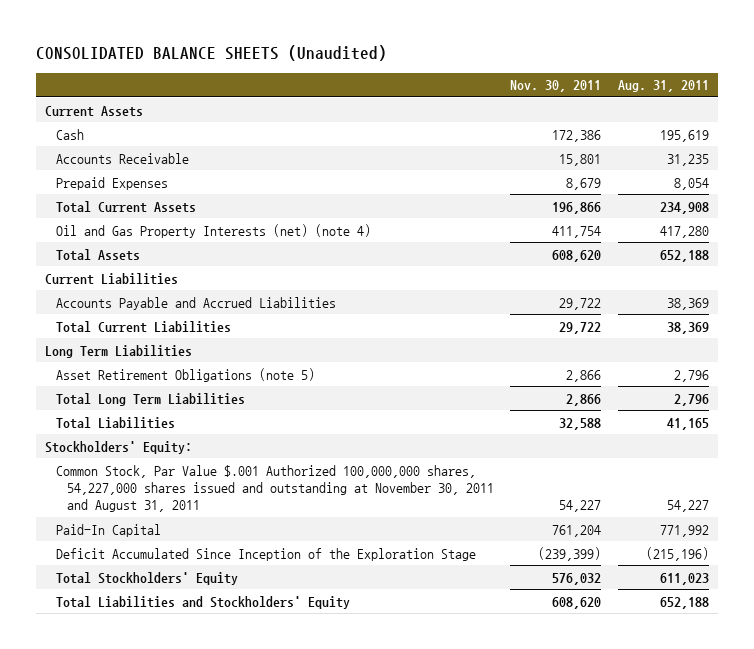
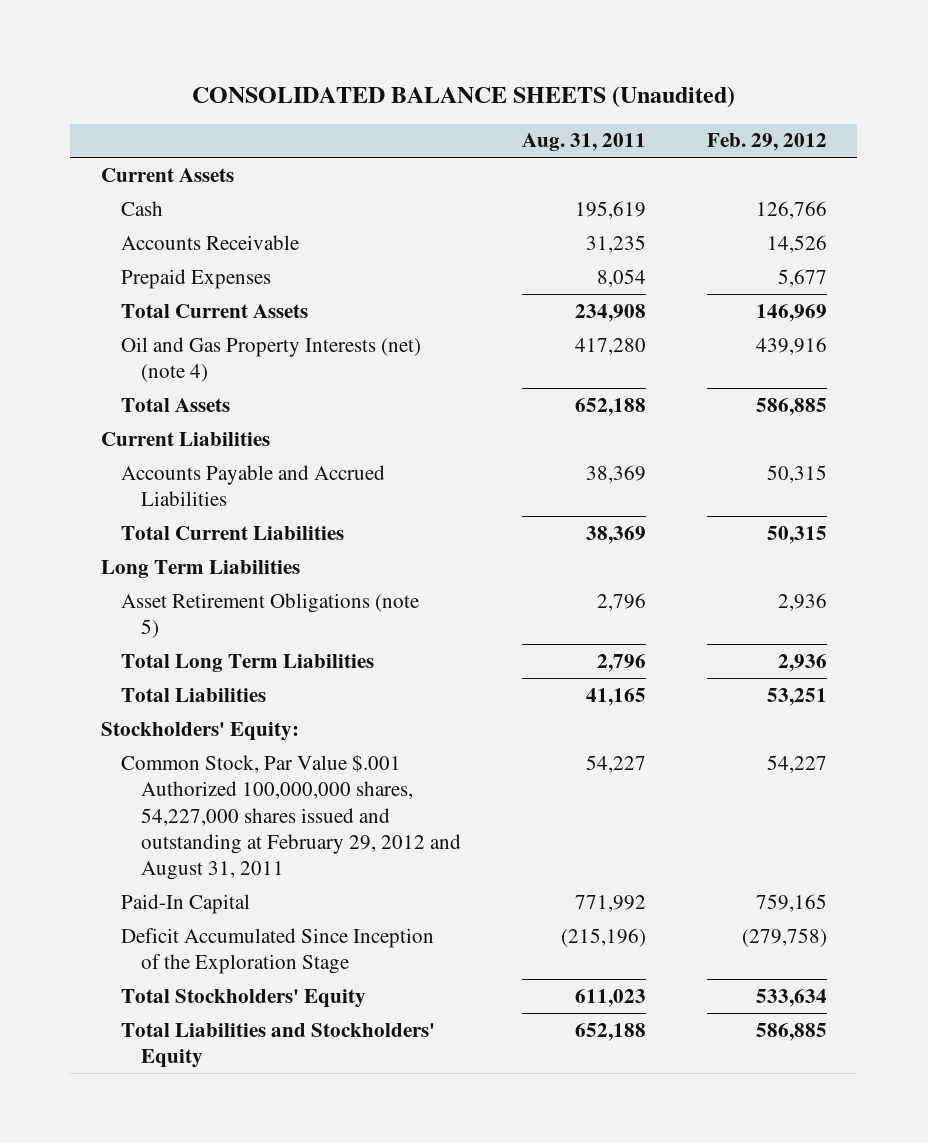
- | Nov. 30, 2011 | Aug. 31, 2011
+ | Aug. 31, 2011 | Feb. 29, 2012
- Common Stock, Par Value $.001 Authorized 100,000,000 shares, 54,227,000 shares issued and outstanding at November 30, 2011 and August 31, 2011 | 54,227 | 54,227
+ Common Stock, Par Value $.001 Authorized 100,000,000 shares, 54,227,000 shares issued and outstanding at February 29, 2012 and August 31, 2011 | 54,227 | 54,227

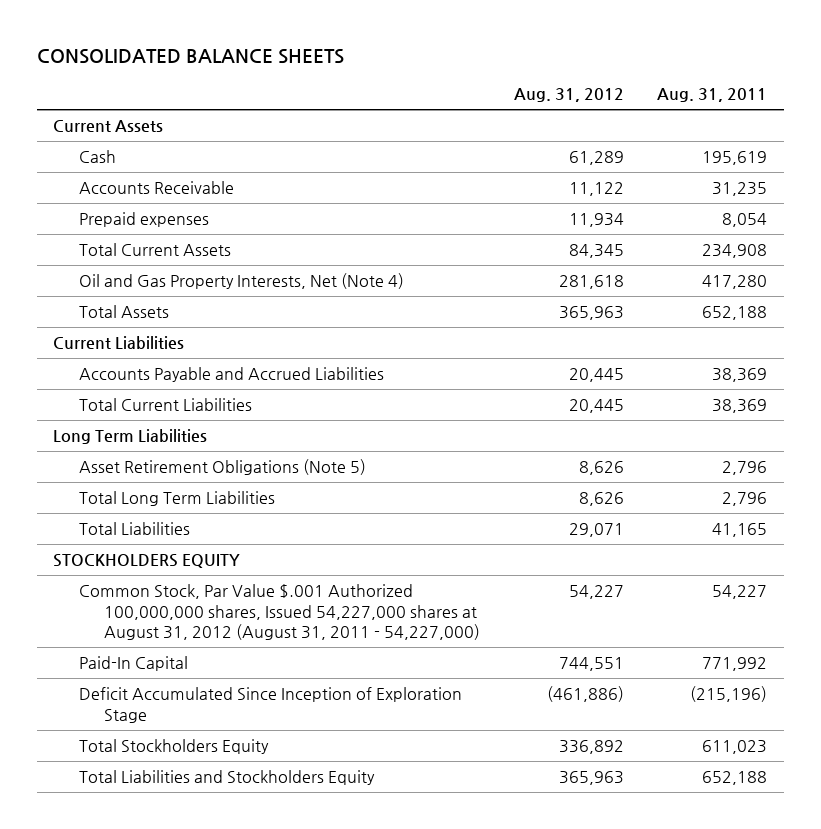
- CONSOLIDATED BALANCE SHEETS (Unaudited)
+ CONSOLIDATED BALANCE SHEETS
- | Aug. 31, 2011 | Feb. 29, 2012
+ | Aug. 31, 2012 | Aug. 31, 2011
- Prepaid Expenses | 8,054 | 5,677
+ Prepaid expenses | 11,934 | 8,054
- Oil and Gas Property Interests (net) (note 4) | 417,280 | 439,916
+ Oil and Gas Property Interests, Net (Note 4) | 281,618 | 417,280
- Asset Retirement Obligations (note 5) | 2,796 | 2,936
+ Asset Retirement Obligations (Note 5) | 8,626 | 2,796
- Stockholders' Equity:
- Common Stock, Par Value $.001 Authorized 100,000,000 shares, 54,227,000 shares issued and outstanding at February 29, 2012 and August 31, 2011 | 54,227 | 54,227
+ STOCKHOLDERS EQUITY
+ Common Stock, Par Value $.001 Authorized 100,000,000 shares, Issued 54,227,000 shares at August 31, 2012 (August 31, 2011 - 54,227,000) | 54,227 | 54,227
- Deficit Accumulated Since Inception of the Exploration Stage | (215,196) | (279,758)
- Total Stockholders' Equity | 611,023 | 533,634
- Total Liabilities and Stockholders' Equity | 652,188 | 586,885
+ Deficit Accumulated Since Inception of Exploration Stage | (461,886) | (215,196)
+ Total Stockholders Equity | 336,892 | 611,023
+ Total Liabilities and Stockholders Equity | 365,963 | 652,188

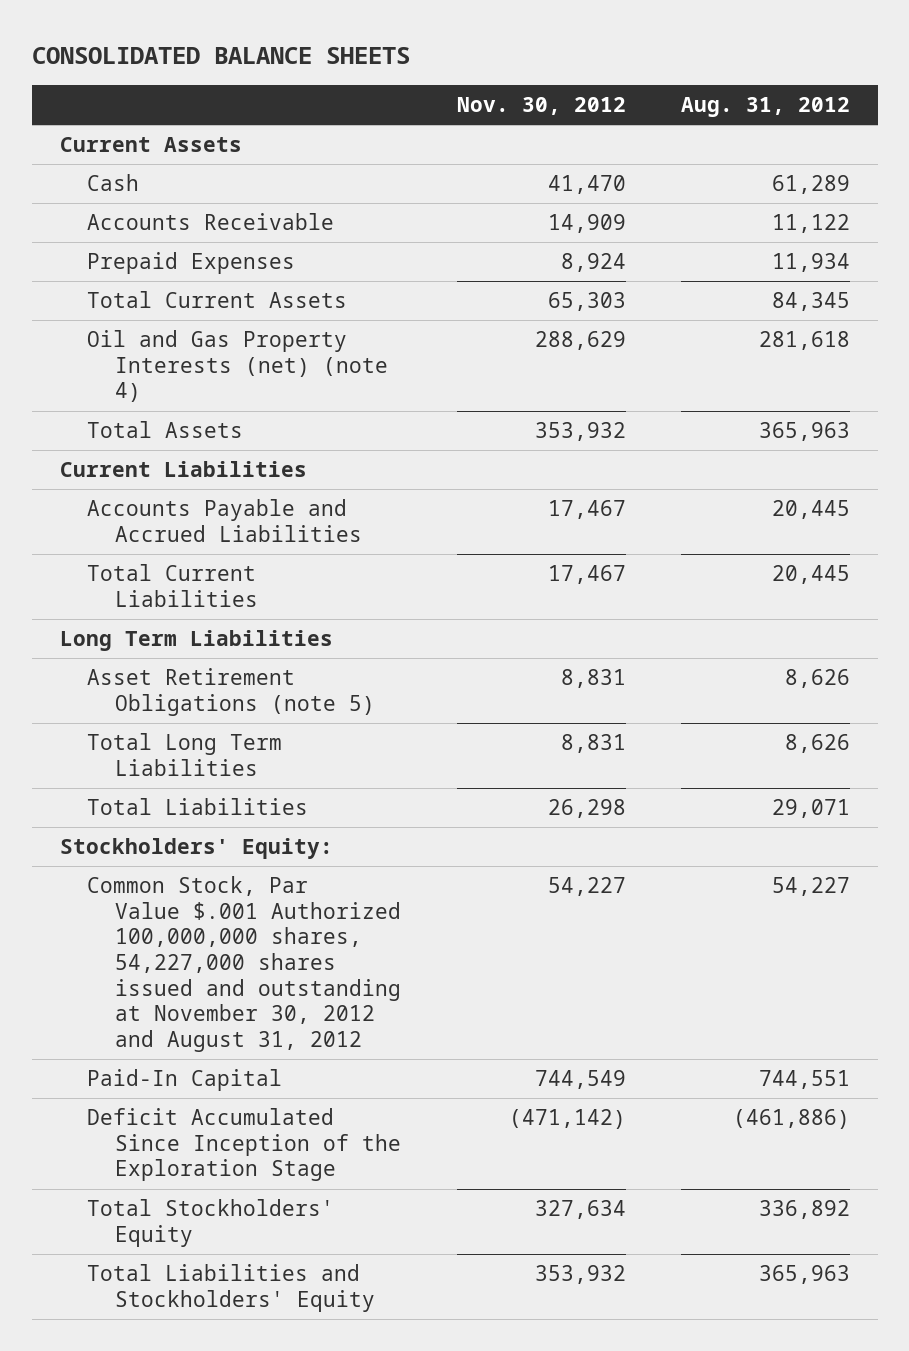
- | Aug. 31, 2012 | Aug. 31, 2011
+ | Nov. 30, 2012 | Aug. 31, 2012
- Prepaid expenses | 11,934 | 8,054
+ Prepaid Expenses | 8,924 | 11,934
- Oil and Gas Property Interests, Net (Note 4) | 281,618 | 417,280
+ Oil and Gas Property Interests (net) (note 4) | 288,629 | 281,618
- Asset Retirement Obligations (Note 5) | 8,626 | 2,796
+ Asset Retirement Obligations (note 5) | 8,831 | 8,626
- STOCKHOLDERS EQUITY
- Common Stock, Par Value $.001 Authorized 100,000,000 shares, Issued 54,227,000 shares at August 31, 2012 (August 31, 2011 - 54,227,000) | 54,227 | 54,227
+ Stockholders' Equity:
+ Common Stock, Par Value $.001 Authorized 100,000,000 shares, 54,227,000 shares issued and outstanding at November 30, 2012 and August 31, 2012 | 54,227 | 54,227
- Deficit Accumulated Since Inception of Exploration Stage | (461,886) | (215,196)
- Total Stockholders Equity | 336,892 | 611,023
- Total Liabilities and Stockholders Equity | 365,963 | 652,188
+ Deficit Accumulated Since Inception of the Exploration Stage | (471,142) | (461,886)
+ Total Stockholders' Equity | 327,634 | 336,892
+ Total Liabilities and Stockholders' Equity | 353,932 | 365,963

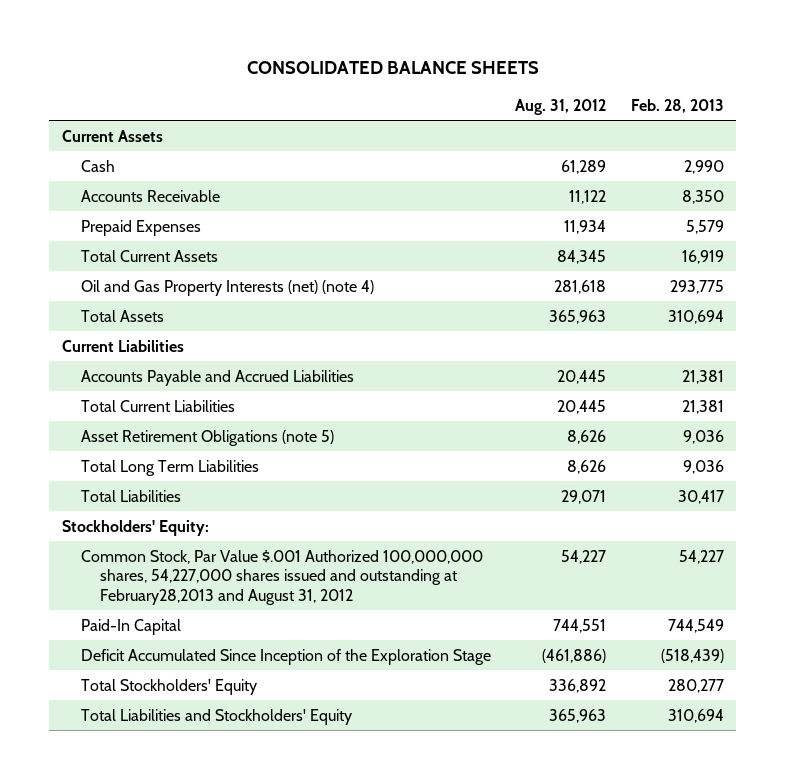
- | Nov. 30, 2012 | Aug. 31, 2012
+ | Aug. 31, 2012 | Feb. 28, 2013
- Long Term Liabilities
- Common Stock, Par Value $.001 Authorized 100,000,000 shares, 54,227,000 shares issued and outstanding at November 30, 2012 and August 31, 2012 | 54,227 | 54,227
+ Common Stock, Par Value $.001 Authorized 100,000,000 shares, 54,227,000 shares issued and outstanding at February28,2013 and August 31, 2012 | 54,227 | 54,227

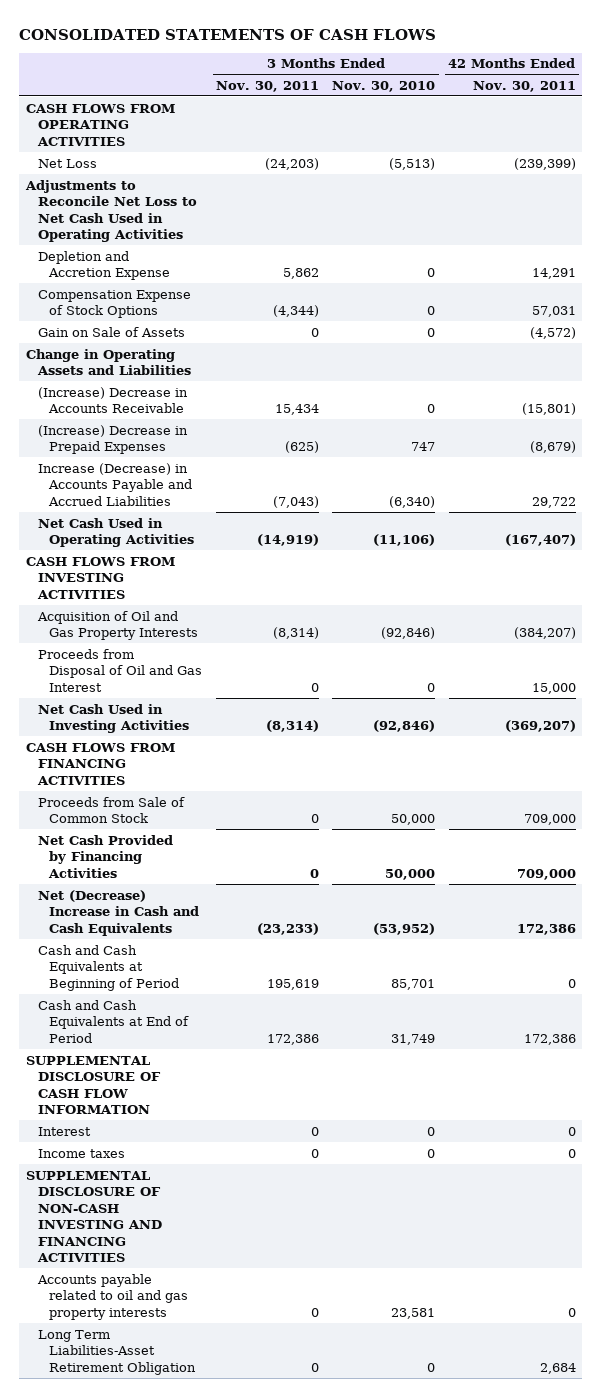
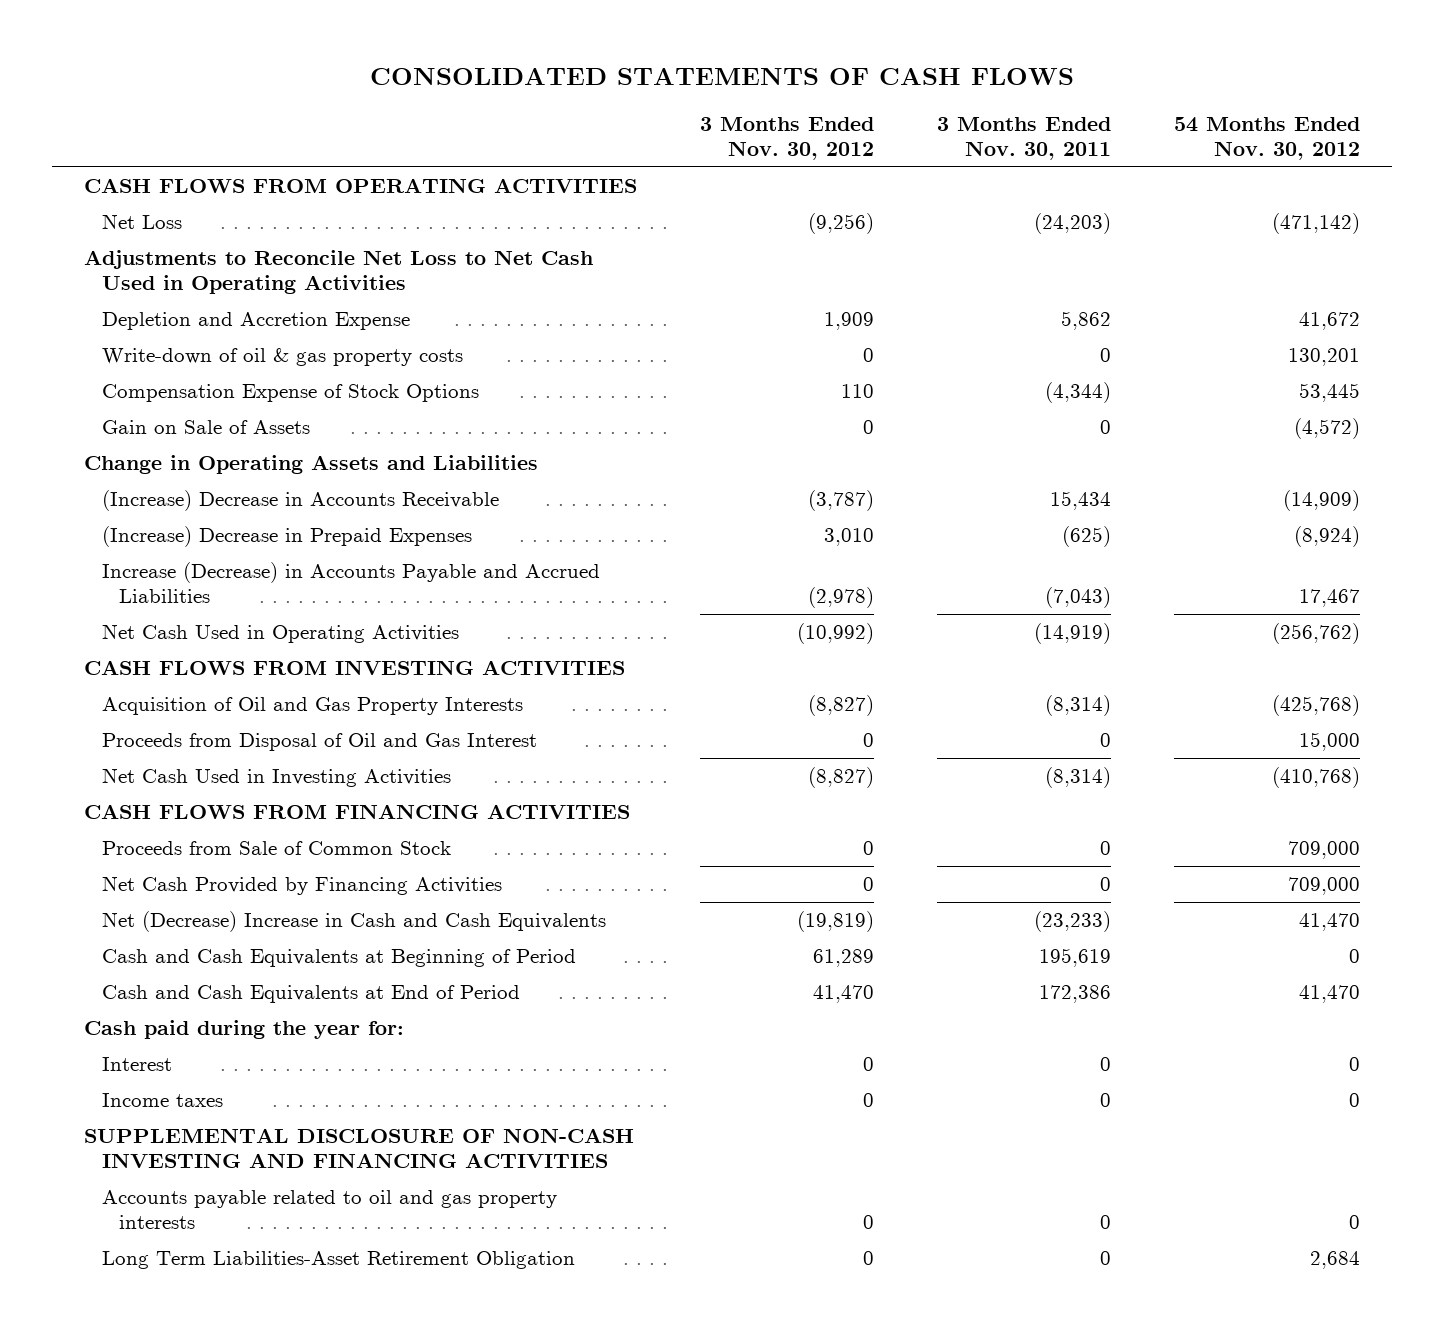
- | 3 Months Ended Nov. 30, 2011 | 3 Months Ended Nov. 30, 2010 | 42 Months Ended Nov. 30, 2011
+ | 3 Months Ended Nov. 30, 2012 | 3 Months Ended Nov. 30, 2011 | 54 Months Ended Nov. 30, 2012
+ Write-down of oil & gas property costs | 0 | 0 | 130,201
- SUPPLEMENTAL DISCLOSURE OF CASH FLOW INFORMATION
+ Cash paid during the year for:

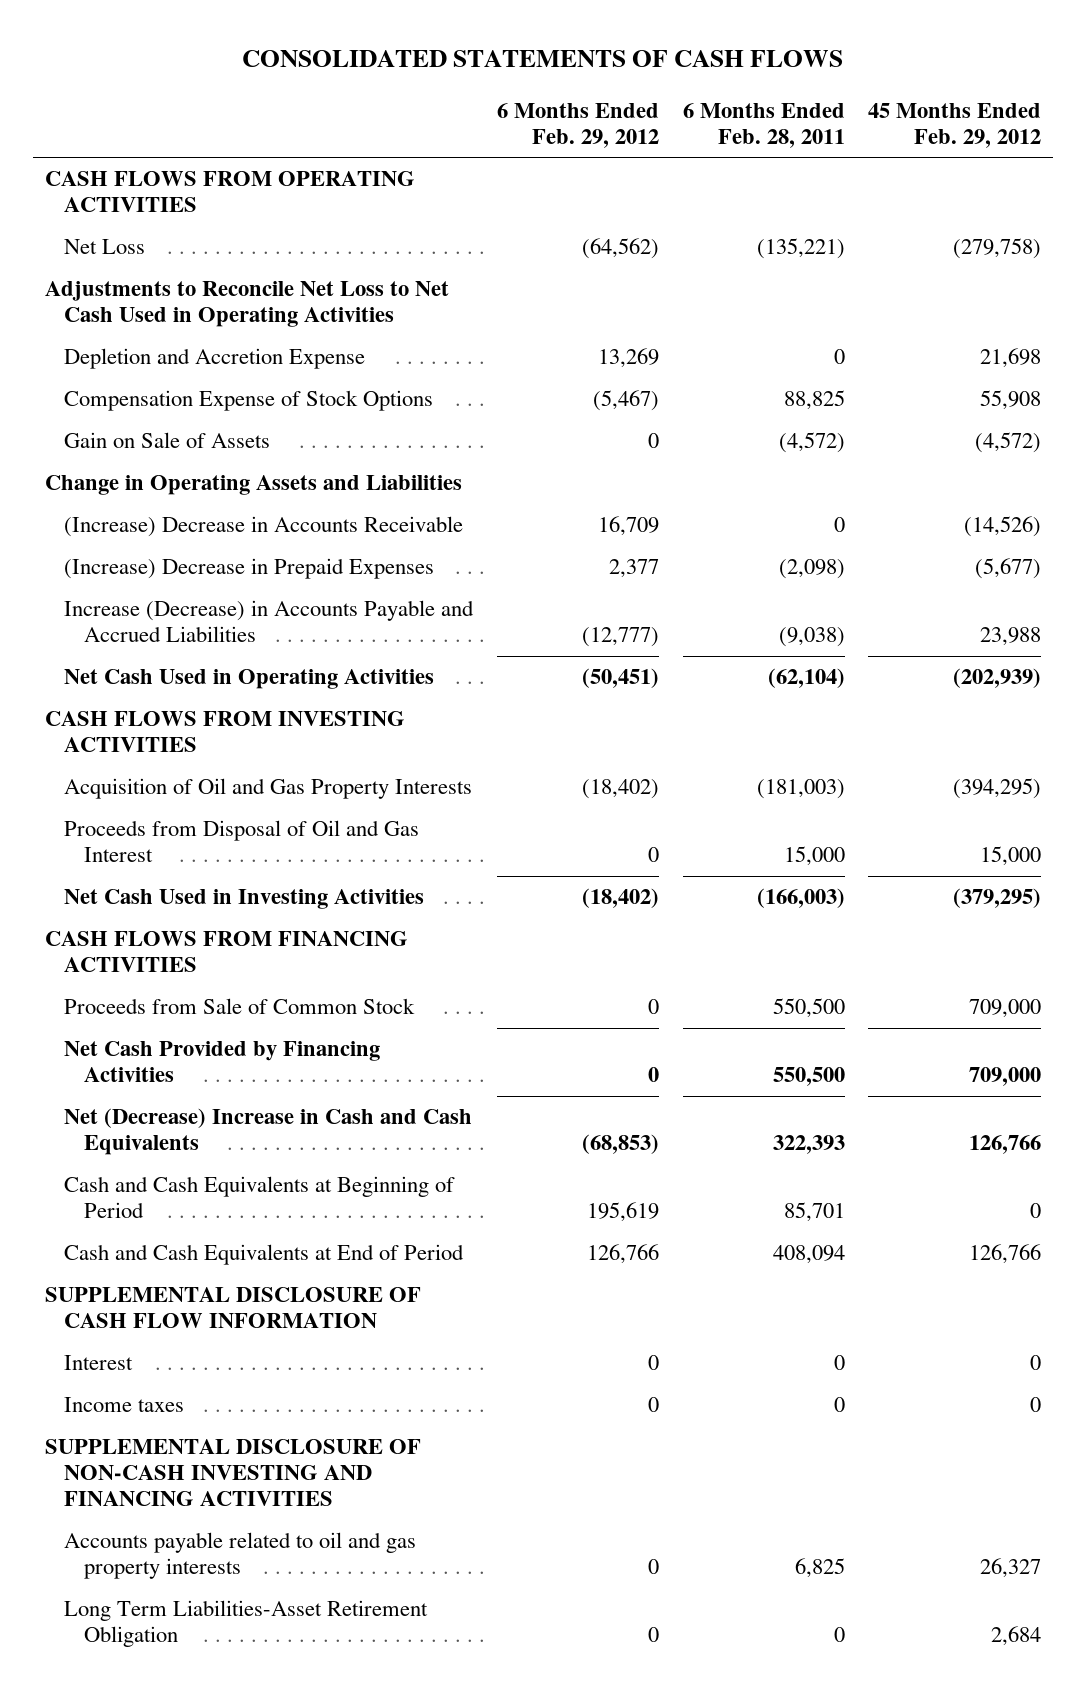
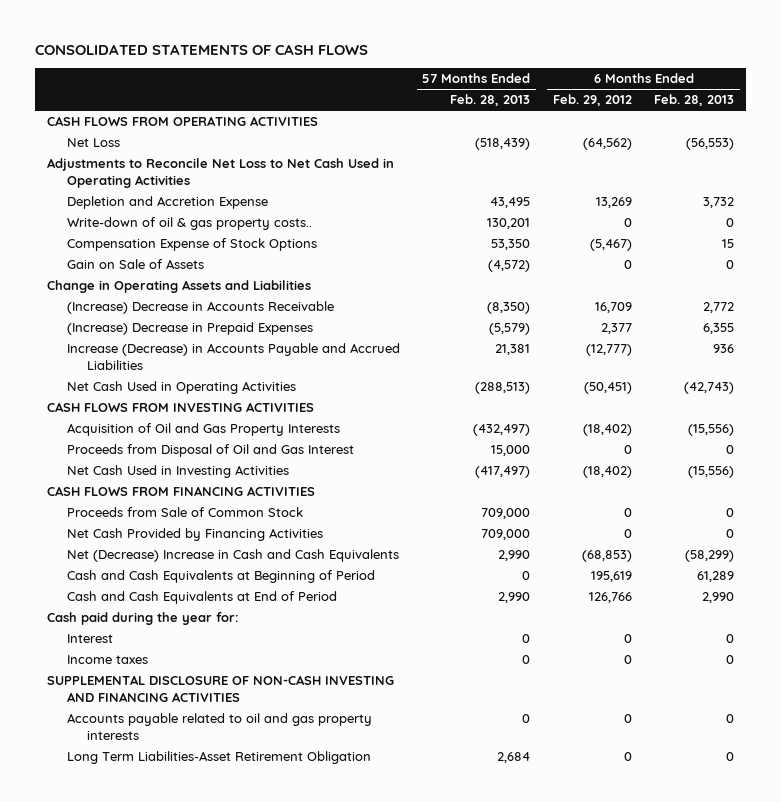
- | 6 Months Ended Feb. 29, 2012 | 6 Months Ended Feb. 28, 2011 | 45 Months Ended Feb. 29, 2012
+ | 57 Months Ended Feb. 28, 2013 | 6 Months Ended Feb. 29, 2012 | 6 Months Ended Feb. 28, 2013
+ Write-down of oil & gas property costs.. | 130,201 | 0 | 0
- SUPPLEMENTAL DISCLOSURE OF CASH FLOW INFORMATION
+ Cash paid during the year for:

